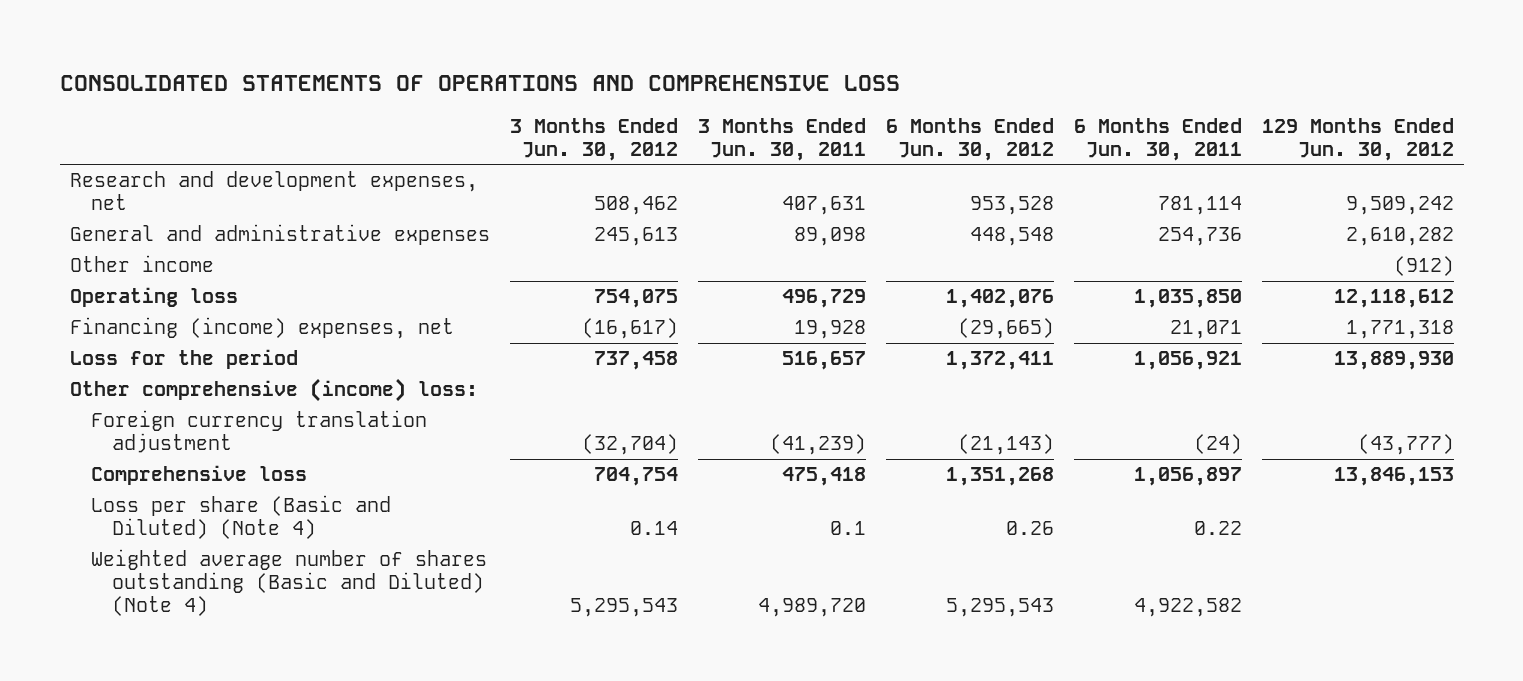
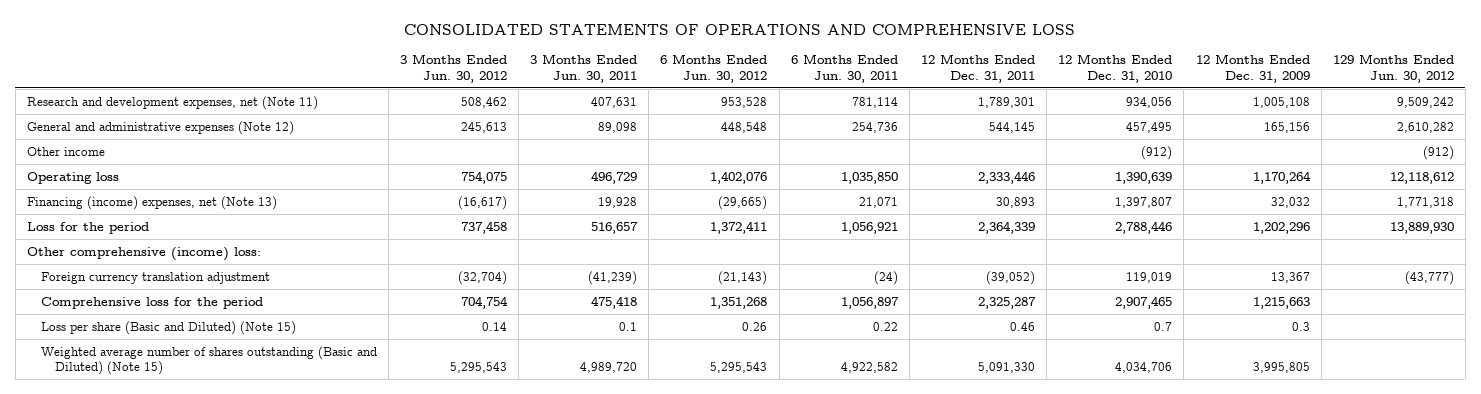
- | 3 Months Ended Jun. 30, 2012 | 3 Months Ended Jun. 30, 2011 | 6 Months Ended Jun. 30, 2012 | 6 Months Ended Jun. 30, 2011 | 129 Months Ended Jun. 30, 2012
+ | 3 Months Ended Jun. 30, 2012 | 3 Months Ended Jun. 30, 2011 | 6 Months Ended Jun. 30, 2012 | 6 Months Ended Jun. 30, 2011 | 12 Months Ended Dec. 31, 2011 | 12 Months Ended Dec. 31, 2010 | 12 Months Ended Dec. 31, 2009 | 129 Months Ended Jun. 30, 2012
- Research and development expenses, net | 508,462 | 407,631 | 953,528 | 781,114 | 9,509,242
- General and administrative expenses | 245,613 | 89,098 | 448,548 | 254,736 | 2,610,282
+ Research and development expenses, net (Note 11) | 508,462 | 407,631 | 953,528 | 781,114 | 1,789,301 | 934,056 | 1,005,108 | 9,509,242
+ General and administrative expenses (Note 12) | 245,613 | 89,098 | 448,548 | 254,736 | 544,145 | 457,495 | 165,156 | 2,610,282
- Financing (income) expenses, net | (16,617) | 19,928 | (29,665) | 21,071 | 1,771,318
+ Financing (income) expenses, net (Note 13) | (16,617) | 19,928 | (29,665) | 21,071 | 30,893 | 1,397,807 | 32,032 | 1,771,318
- Comprehensive loss | 704,754 | 475,418 | 1,351,268 | 1,056,897 | 13,846,153
- Loss per share (Basic and Diluted) (Note 4) | 0.14 | 0.1 | 0.26 | 0.22 |
- Weighted average number of shares outstanding (Basic and Diluted) (Note 4) | 5,295,543 | 4,989,720 | 5,295,543 | 4,922,582 |
+ Comprehensive loss for the period | 704,754 | 475,418 | 1,351,268 | 1,056,897 | 2,325,287 | 2,907,465 | 1,215,663 |
+ Loss per share (Basic and Diluted) (Note 15) | 0.14 | 0.1 | 0.26 | 0.22 | 0.46 | 0.7 | 0.3 |
+ Weighted average number of shares outstanding (Basic and Diluted) (Note 15) | 5,295,543 | 4,989,720 | 5,295,543 | 4,922,582 | 5,091,330 | 4,034,706 | 3,995,805 |

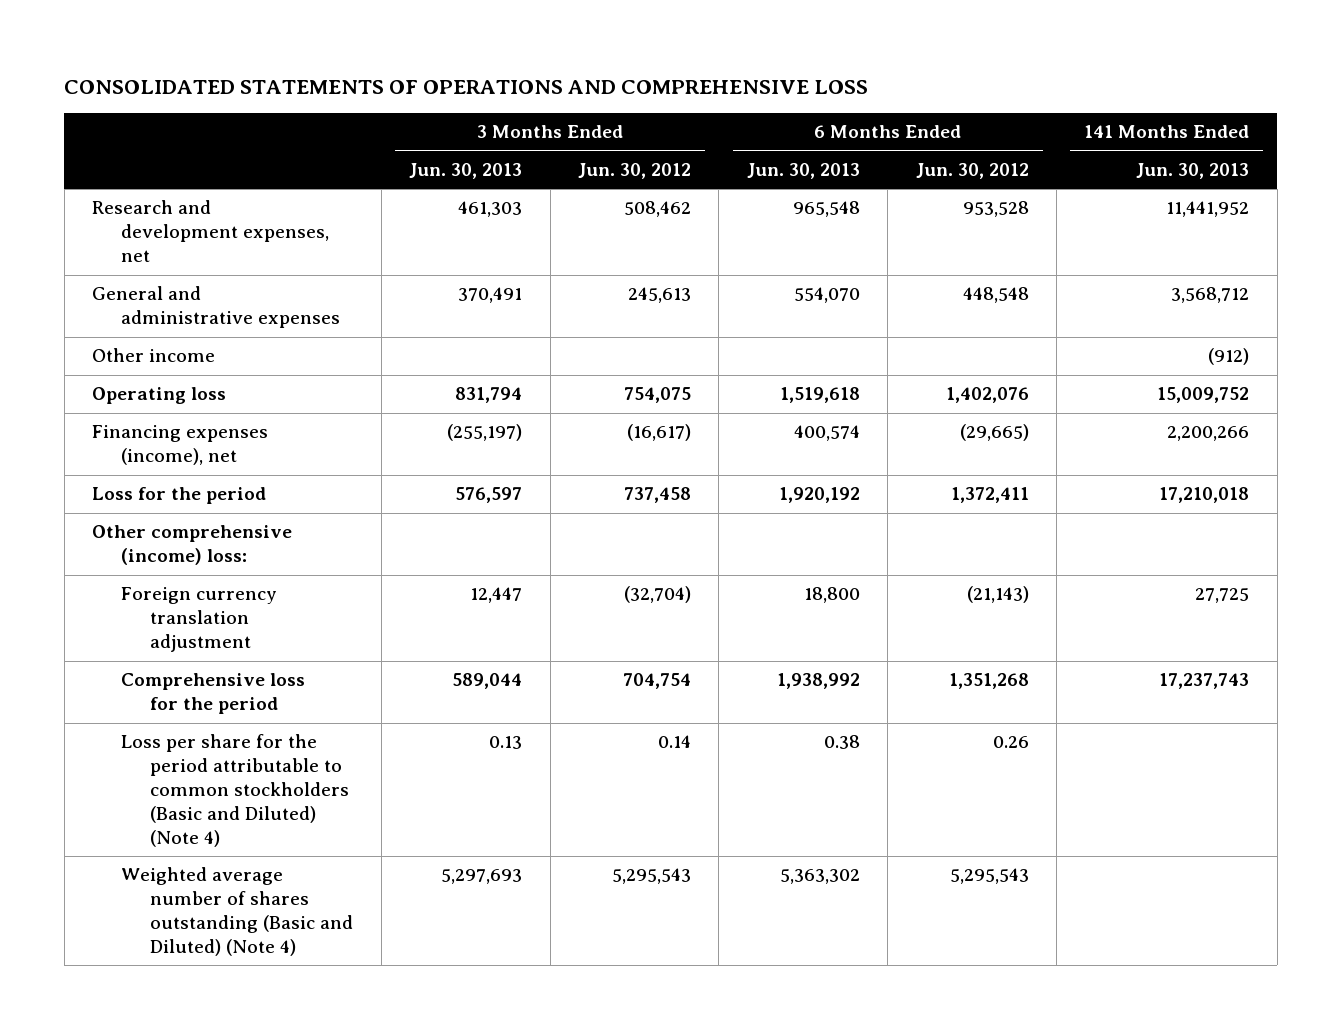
- | 3 Months Ended Jun. 30, 2012 | 3 Months Ended Jun. 30, 2011 | 6 Months Ended Jun. 30, 2012 | 6 Months Ended Jun. 30, 2011 | 12 Months Ended Dec. 31, 2011 | 12 Months Ended Dec. 31, 2010 | 12 Months Ended Dec. 31, 2009 | 129 Months Ended Jun. 30, 2012
+ | 3 Months Ended Jun. 30, 2013 | 3 Months Ended Jun. 30, 2012 | 6 Months Ended Jun. 30, 2013 | 6 Months Ended Jun. 30, 2012 | 141 Months Ended Jun. 30, 2013
- Research and development expenses, net (Note 11) | 508,462 | 407,631 | 953,528 | 781,114 | 1,789,301 | 934,056 | 1,005,108 | 9,509,242
- General and administrative expenses (Note 12) | 245,613 | 89,098 | 448,548 | 254,736 | 544,145 | 457,495 | 165,156 | 2,610,282
+ Research and development expenses, net | 461,303 | 508,462 | 965,548 | 953,528 | 11,441,952
+ General and administrative expenses | 370,491 | 245,613 | 554,070 | 448,548 | 3,568,712
- Financing (income) expenses, net (Note 13) | (16,617) | 19,928 | (29,665) | 21,071 | 30,893 | 1,397,807 | 32,032 | 1,771,318
+ Financing expenses (income), net | (255,197) | (16,617) | 400,574 | (29,665) | 2,200,266
- Loss per share (Basic and Diluted) (Note 15) | 0.14 | 0.1 | 0.26 | 0.22 | 0.46 | 0.7 | 0.3 |
- Weighted average number of shares outstanding (Basic and Diluted) (Note 15) | 5,295,543 | 4,989,720 | 5,295,543 | 4,922,582 | 5,091,330 | 4,034,706 | 3,995,805 |
+ Loss per share for the period attributable to common stockholders (Basic and Diluted) (Note 4) | 0.13 | 0.14 | 0.38 | 0.26 |
+ Weighted average number of shares outstanding (Basic and Diluted) (Note 4) | 5,297,693 | 5,295,543 | 5,363,302 | 5,295,543 |

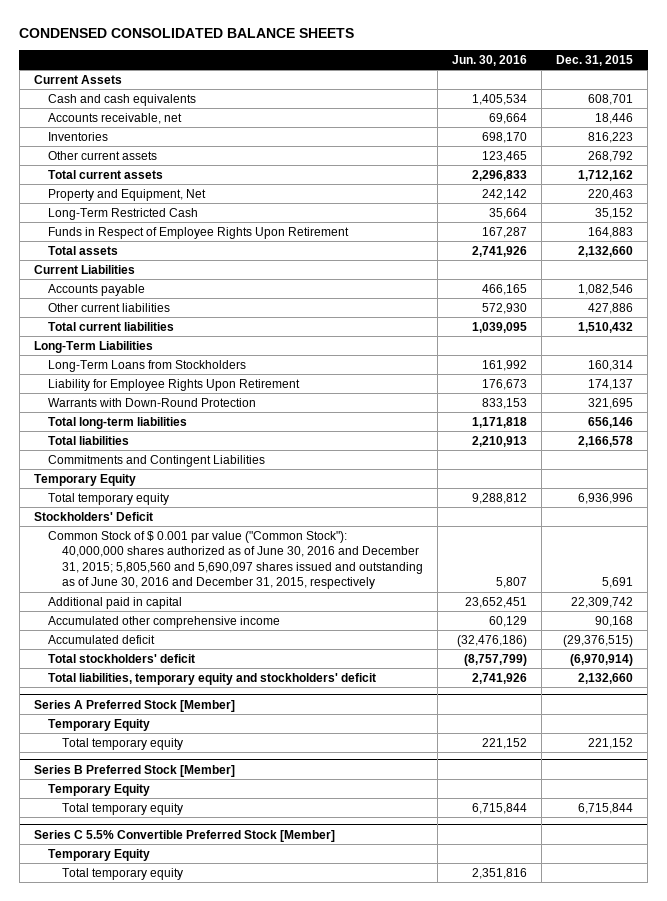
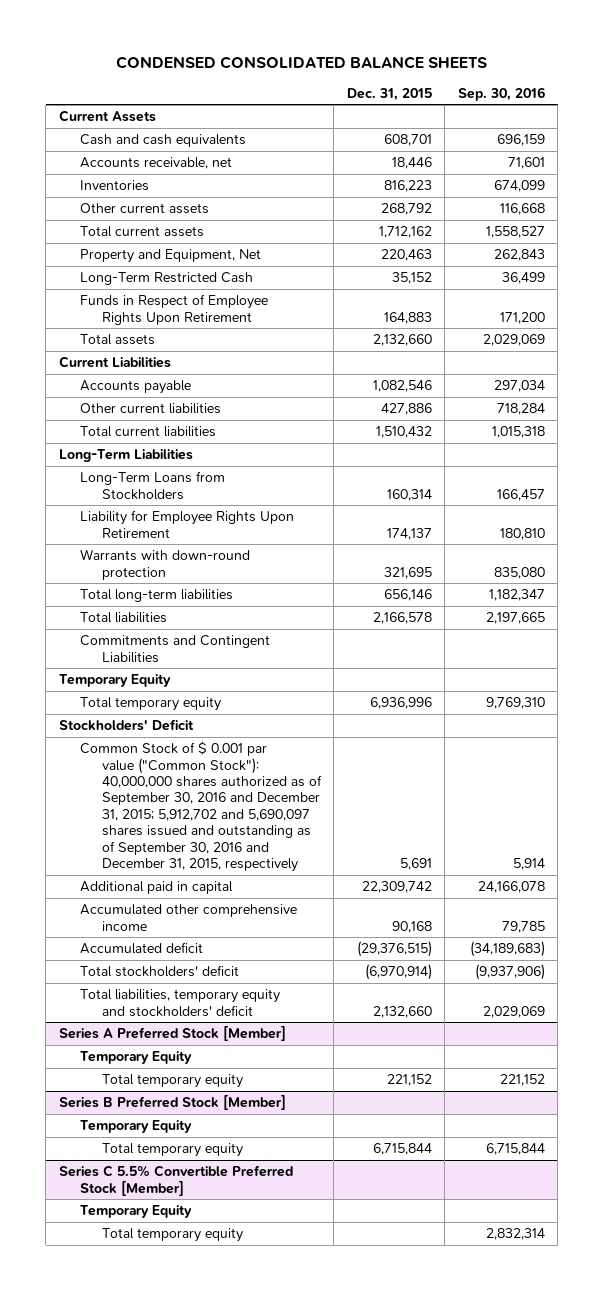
- | Jun. 30, 2016 | Dec. 31, 2015
+ | Dec. 31, 2015 | Sep. 30, 2016
- Warrants with Down-Round Protection | 833,153 | 321,695
+ Warrants with down-round protection | 321,695 | 835,080
- Common Stock of $ 0.001 par value ("Common Stock"): 40,000,000 shares authorized as of June 30, 2016 and December 31, 2015; 5,805,560 and 5,690,097 shares issued and outstanding as of June 30, 2016 and December 31, 2015, respectively | 5,807 | 5,691
+ Common Stock of $ 0.001 par value ("Common Stock"): 40,000,000 shares authorized as of September 30, 2016 and December 31, 2015; 5,912,702 and 5,690,097 shares issued and outstanding as of September 30, 2016 and December 31, 2015, respectively | 5,691 | 5,914

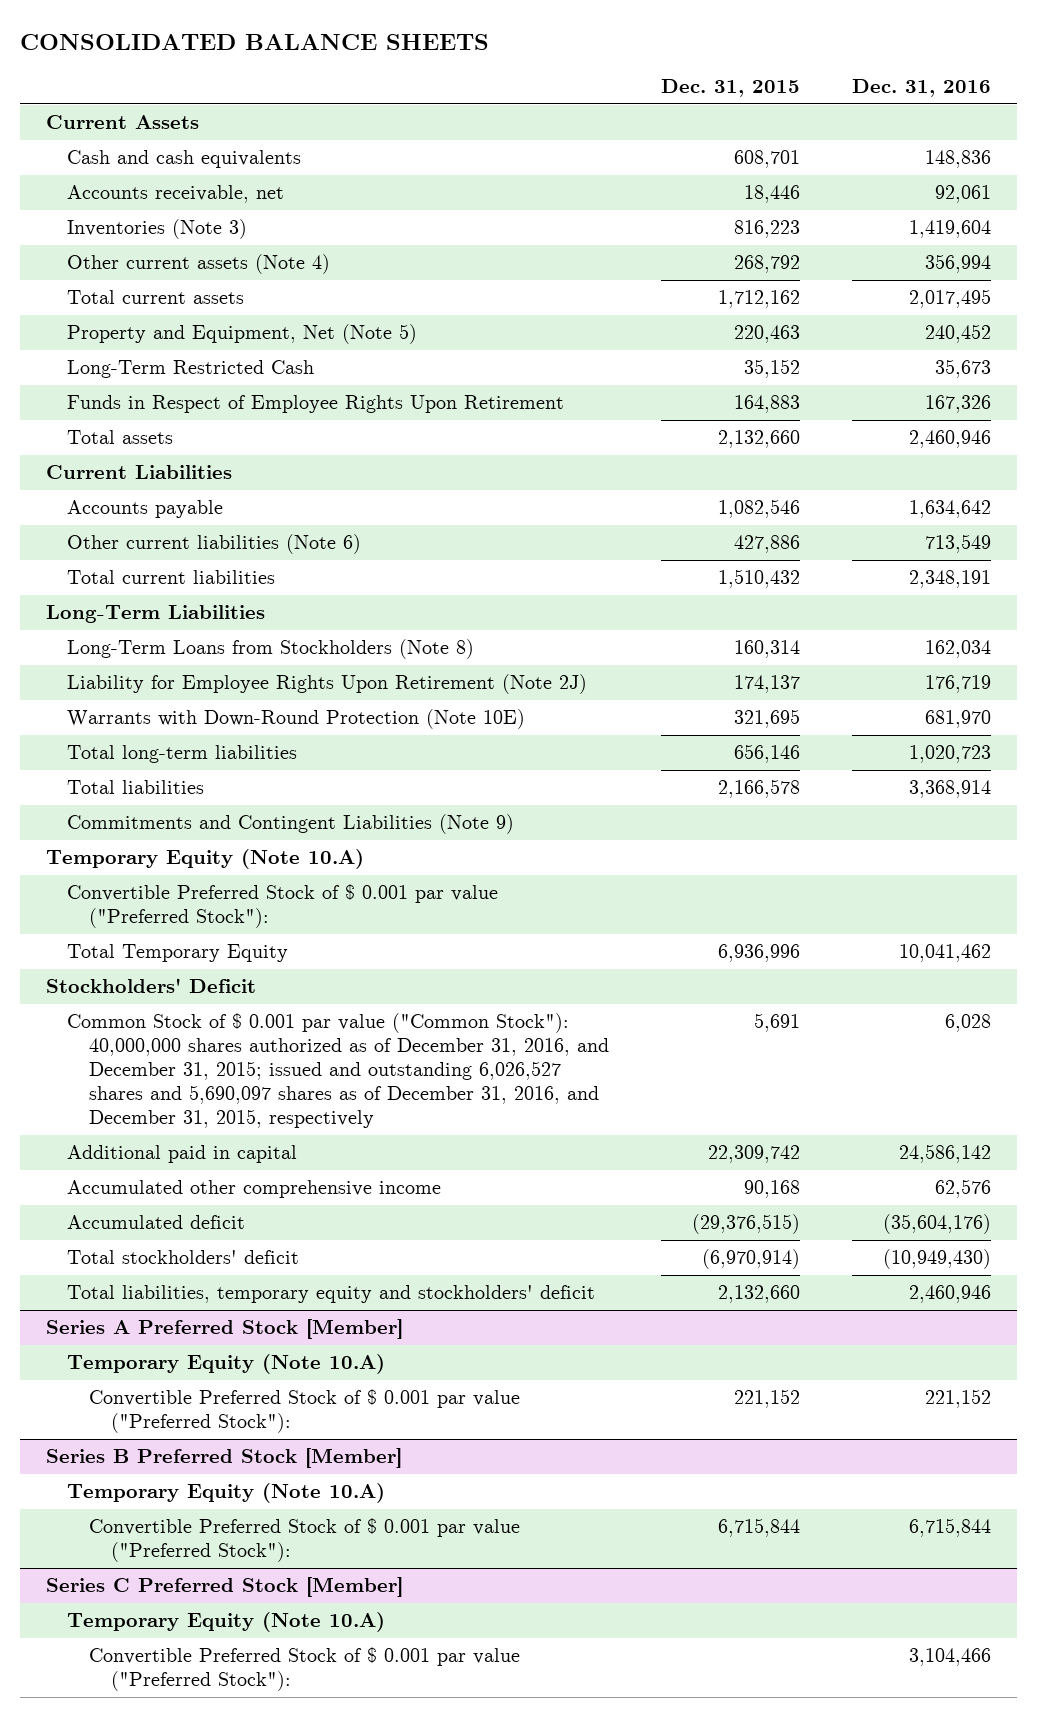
- CONDENSED CONSOLIDATED BALANCE SHEETS
+ CONSOLIDATED BALANCE SHEETS
- | Dec. 31, 2015 | Sep. 30, 2016
+ | Dec. 31, 2015 | Dec. 31, 2016
- Inventories | 816,223 | 674,099
- Other current assets | 268,792 | 116,668
+ Inventories (Note 3) | 816,223 | 1,419,604
+ Other current assets (Note 4) | 268,792 | 356,994
- Property and Equipment, Net | 220,463 | 262,843
+ Property and Equipment, Net (Note 5) | 220,463 | 240,452
- Other current liabilities | 427,886 | 718,284
+ Other current liabilities (Note 6) | 427,886 | 713,549
- Long-Term Loans from Stockholders | 160,314 | 166,457
- Liability for Employee Rights Upon Retirement | 174,137 | 180,810
- Warrants with down-round protection | 321,695 | 835,080
+ Long-Term Loans from Stockholders (Note 8) | 160,314 | 162,034
+ Liability for Employee Rights Upon Retirement (Note 2J) | 174,137 | 176,719
+ Warrants with Down-Round Protection (Note 10E) | 321,695 | 681,970
- Commitments and Contingent Liabilities
- Temporary Equity
- Total temporary equity | 6,936,996 | 9,769,310
+ Commitments and Contingent Liabilities (Note 9)
+ Temporary Equity (Note 10.A)
+ Convertible Preferred Stock of $ 0.001 par value ("Preferred Stock"):
+ Total Temporary Equity | 6,936,996 | 10,041,462
- Common Stock of $ 0.001 par value ("Common Stock"): 40,000,000 shares authorized as of September 30, 2016 and December 31, 2015; 5,912,702 and 5,690,097 shares issued and outstanding as of September 30, 2016 and December 31, 2015, respectively | 5,691 | 5,914
+ Common Stock of $ 0.001 par value ("Common Stock"): 40,000,000 shares authorized as of December 31, 2016, and December 31, 2015; issued and outstanding 6,026,527 shares and 5,690,097 shares as of December 31, 2016, and December 31, 2015, respectively | 5,691 | 6,028
@ Series A Preferred Stock [Member]
- Temporary Equity
- Total temporary equity | 221,152 | 221,152
+ Temporary Equity (Note 10.A)
+ Convertible Preferred Stock of $ 0.001 par value ("Preferred Stock"): | 221,152 | 221,152
@ Series B Preferred Stock [Member]
- Temporary Equity
- Total temporary equity | 6,715,844 | 6,715,844
- Series C 5.5% Convertible Preferred Stock [Member]
- Temporary Equity
- Total temporary equity | | 2,832,314
@ Series B Preferred Stock [Member]
+ Temporary Equity (Note 10.A)
+ Convertible Preferred Stock of $ 0.001 par value ("Preferred Stock"): | 6,715,844 | 6,715,844
+ Series C Preferred Stock [Member]
+ Temporary Equity (Note 10.A)
+ Convertible Preferred Stock of $ 0.001 par value ("Preferred Stock"): | | 3,104,466

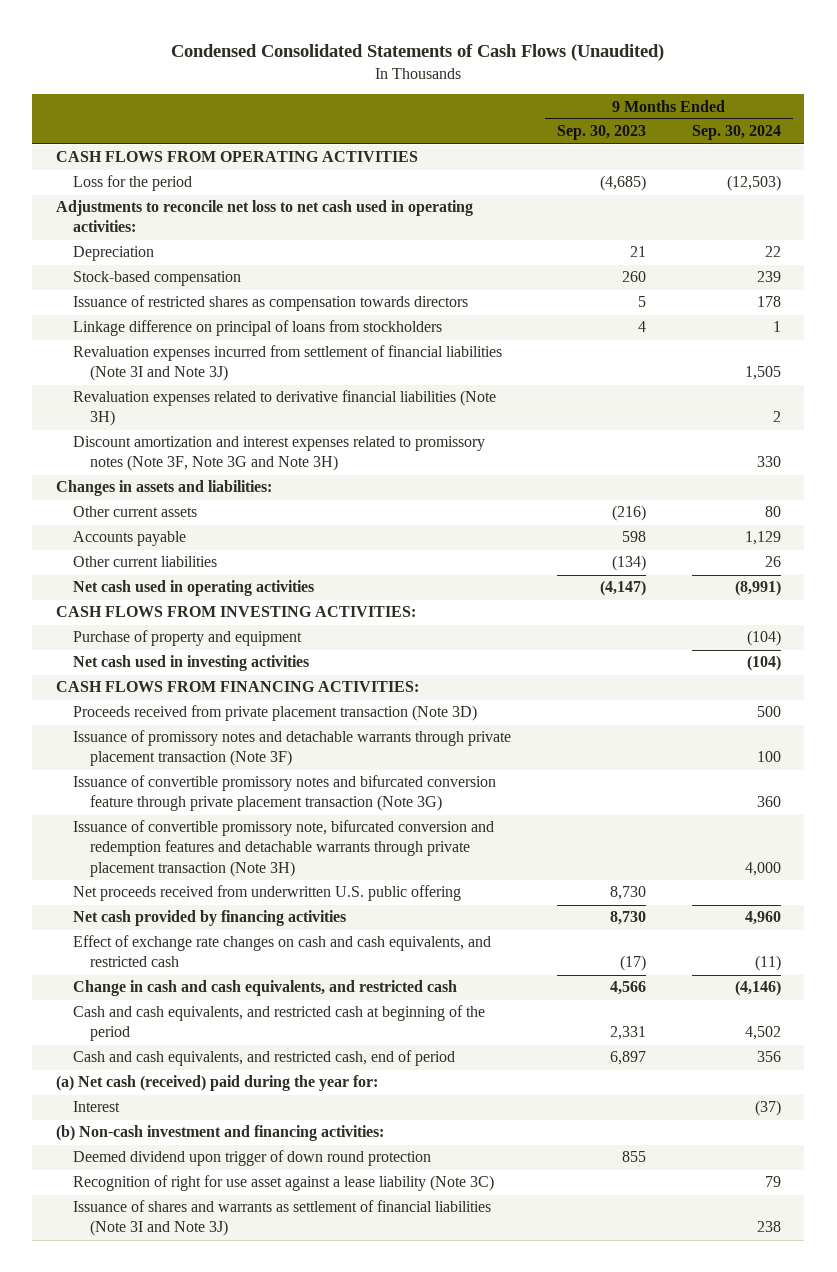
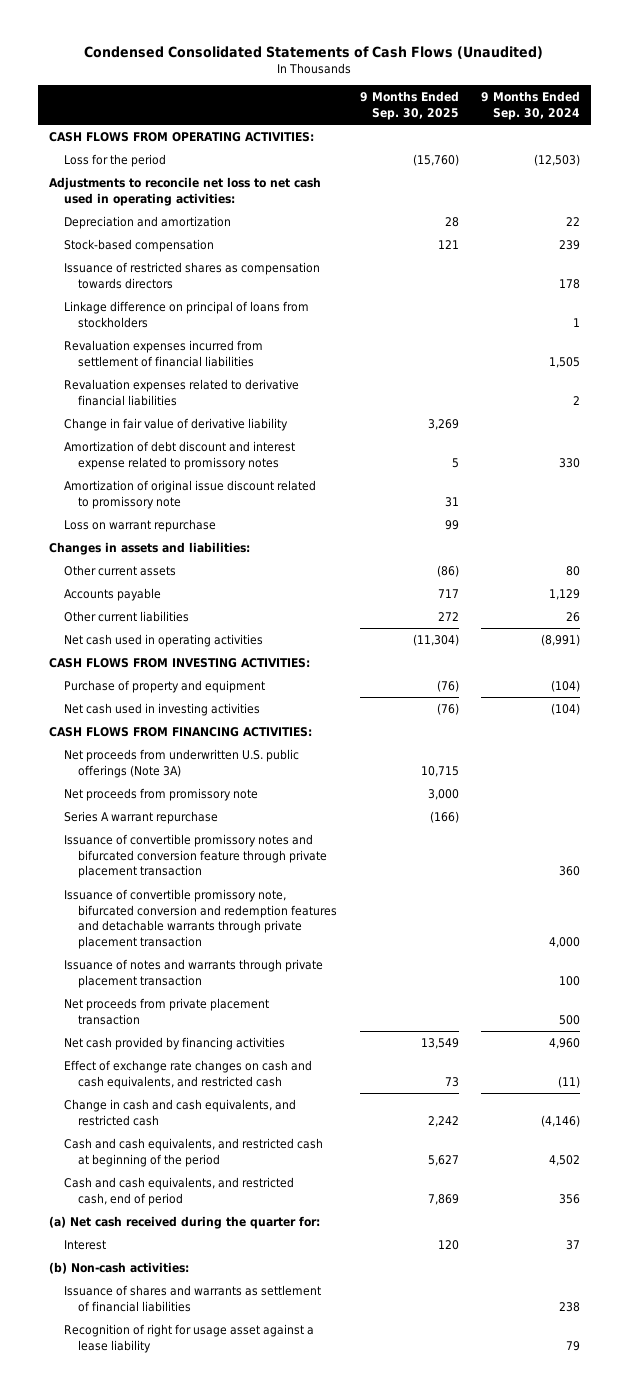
- | 9 Months Ended Sep. 30, 2023 | 9 Months Ended Sep. 30, 2024
+ | 9 Months Ended Sep. 30, 2025 | 9 Months Ended Sep. 30, 2024
- CASH FLOWS FROM OPERATING ACTIVITIES
+ CASH FLOWS FROM OPERATING ACTIVITIES:
- Depreciation | 21 | 22
+ Depreciation and amortization | 28 | 22
- Revaluation expenses incurred from settlement of financial liabilities (Note 3I and Note 3J) | | 1,505
- Revaluation expenses related to derivative financial liabilities (Note 3H) | | 2
- Discount amortization and interest expenses related to promissory notes (Note 3F, Note 3G and Note 3H) | | 330
+ Revaluation expenses incurred from settlement of financial liabilities | | 1,505
+ Revaluation expenses related to derivative financial liabilities | | 2
+ Change in fair value of derivative liability | 3,269 |
+ Amortization of debt discount and interest expense related to promissory notes | 5 | 330
+ Amortization of original issue discount related to promissory note | 31 |
+ Loss on warrant repurchase | 99 |
- Proceeds received from private placement transaction (Note 3D) | | 500
- Issuance of promissory notes and detachable warrants through private placement transaction (Note 3F) | | 100
- Issuance of convertible promissory notes and bifurcated conversion feature through private placement transaction (Note 3G) | | 360
- Issuance of convertible promissory note, bifurcated conversion and redemption features and detachable warrants through private placement transaction (Note 3H) | | 4,000
- Net proceeds received from underwritten U.S. public offering | 8,730 |
+ Net proceeds from underwritten U.S. public offerings (Note 3A) | 10,715 |
+ Net proceeds from promissory note | 3,000 |
+ Series A warrant repurchase | (166) |
+ Issuance of convertible promissory notes and bifurcated conversion feature through private placement transaction | | 360
+ Issuance of convertible promissory note, bifurcated conversion and redemption features and detachable warrants through private placement transaction | | 4,000
+ Issuance of notes and warrants through private placement transaction | | 100
+ Net proceeds from private placement transaction | | 500
- (a) Net cash (received) paid during the year for:
- Interest | | (37)
- (b) Non-cash investment and financing activities:
- Deemed dividend upon trigger of down round protection | 855 |
- Recognition of right for use asset against a lease liability (Note 3C) | | 79
- Issuance of shares and warrants as settlement of financial liabilities (Note 3I and Note 3J) | | 238
+ (a) Net cash received during the quarter for:
+ Interest | 120 | 37
+ (b) Non-cash activities:
+ Issuance of shares and warrants as settlement of financial liabilities | | 238
+ Recognition of right for usage asset against a lease liability | | 79

